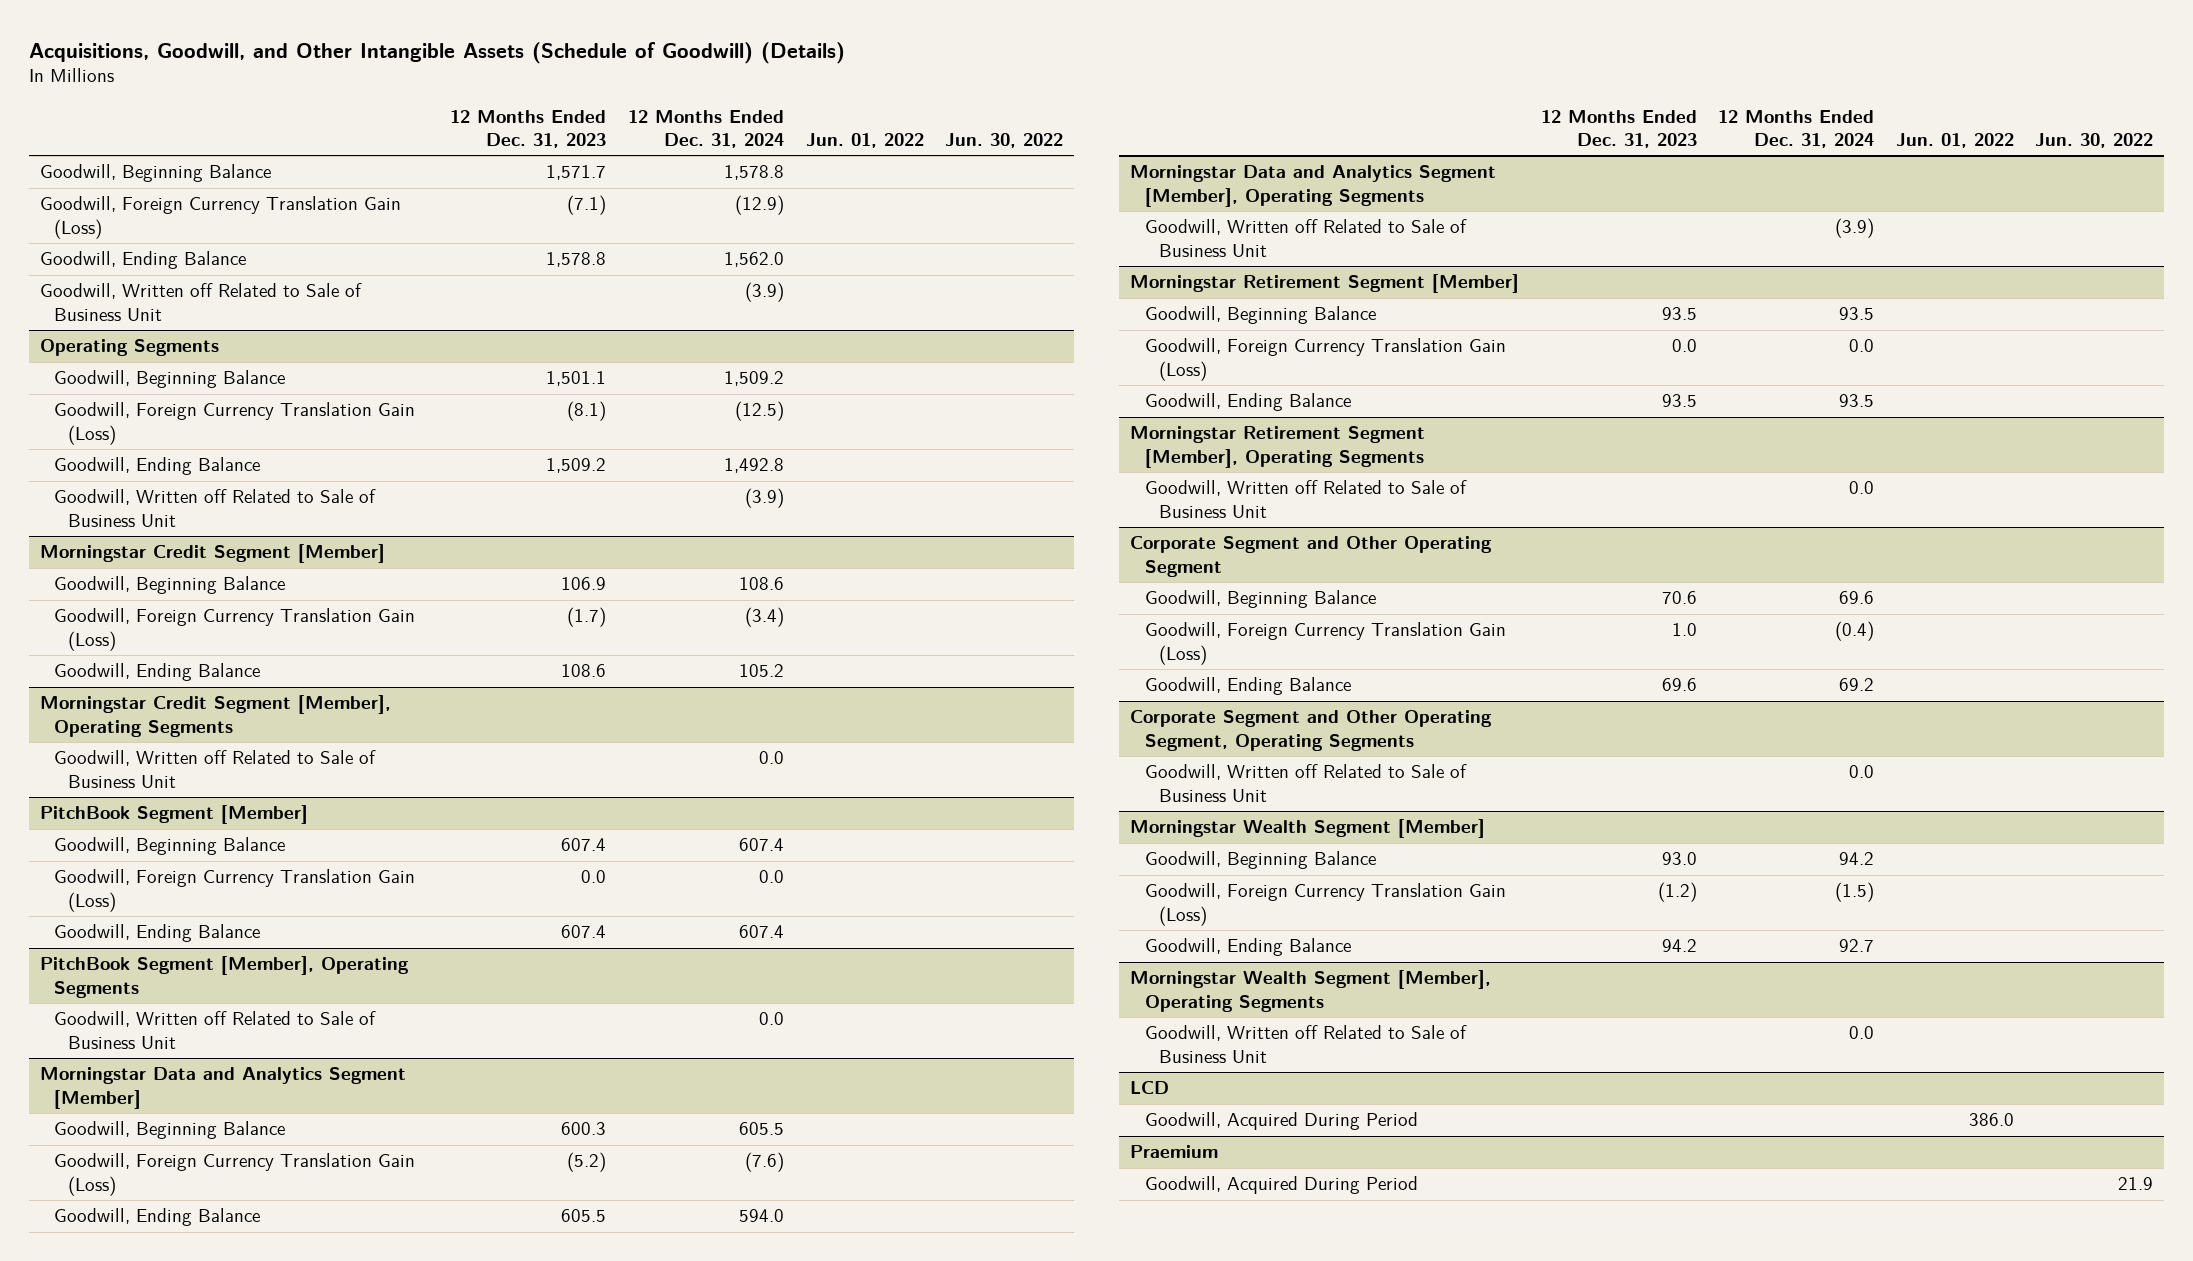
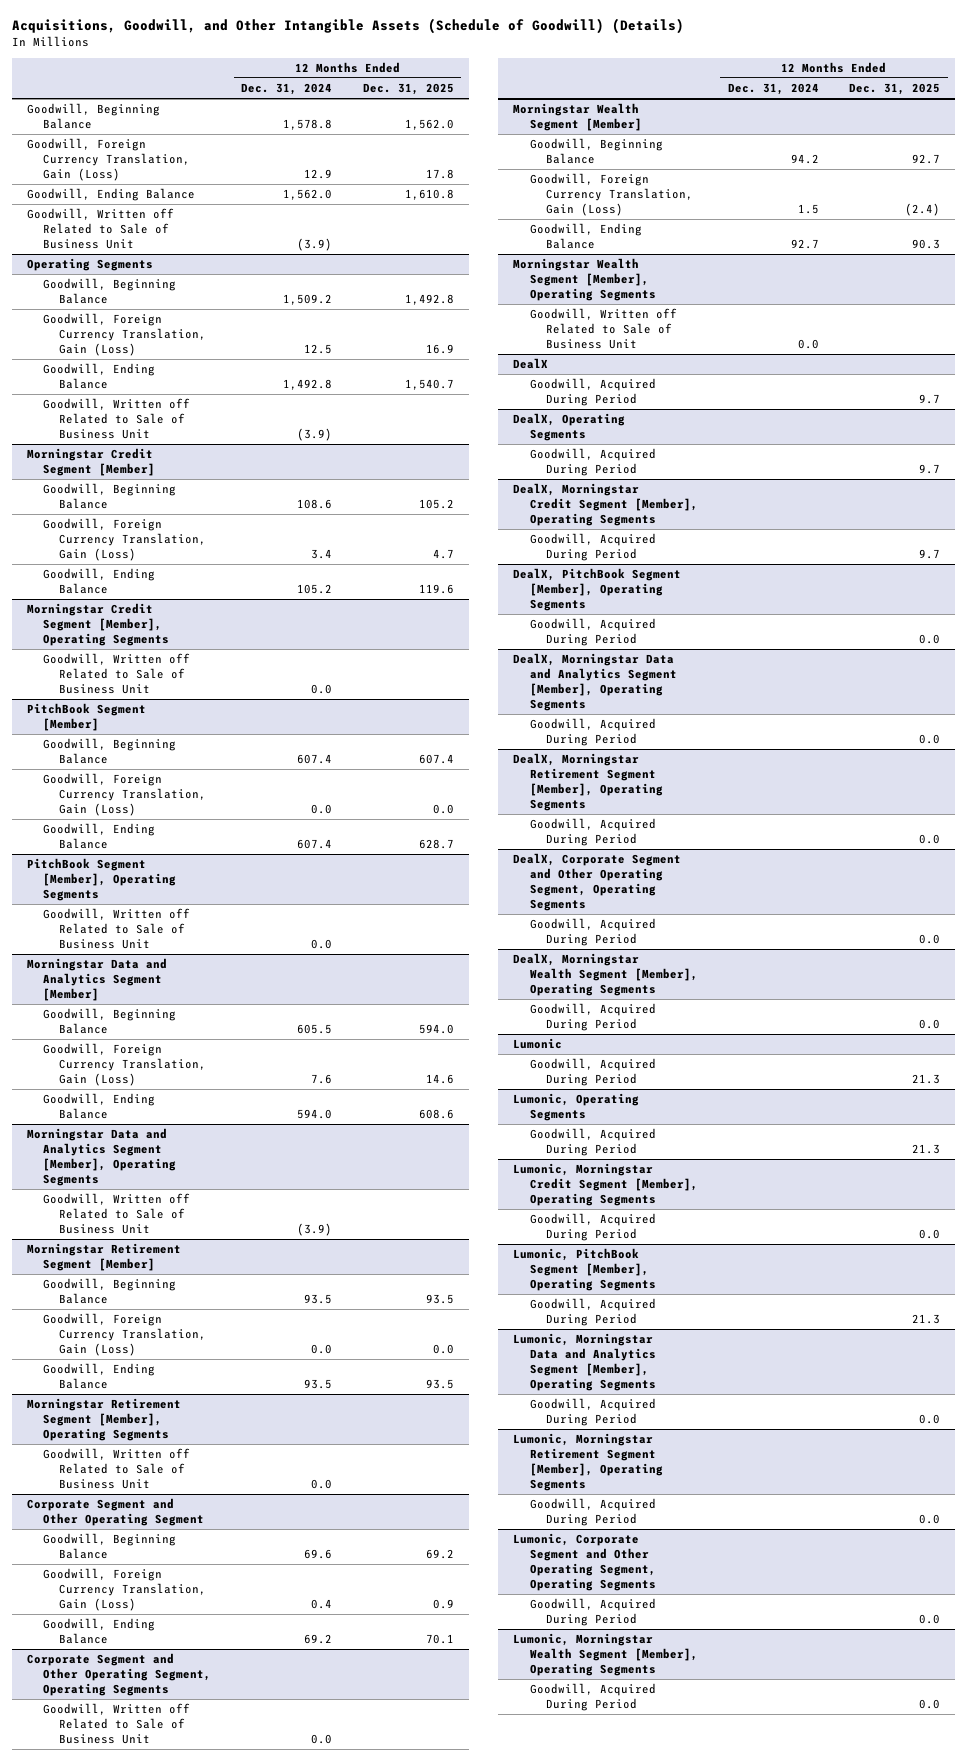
- | 12 Months Ended Dec. 31, 2023 | 12 Months Ended Dec. 31, 2024 | Jun. 01, 2022 | Jun. 30, 2022
+ | 12 Months Ended Dec. 31, 2024 | 12 Months Ended Dec. 31, 2025
- Goodwill, Foreign Currency Translation Gain (Loss) | (7.1) | (12.9) | |
+ Goodwill, Foreign Currency Translation, Gain (Loss) | 12.9 | 17.8
@ Operating Segments
- Goodwill, Foreign Currency Translation Gain (Loss) | (8.1) | (12.5) | |
+ Goodwill, Foreign Currency Translation, Gain (Loss) | 12.5 | 16.9
@ Morningstar Credit Segment [Member]
- Goodwill, Foreign Currency Translation Gain (Loss) | (1.7) | (3.4) | |
+ Goodwill, Foreign Currency Translation, Gain (Loss) | 3.4 | 4.7
@ PitchBook Segment [Member]
- Goodwill, Foreign Currency Translation Gain (Loss) | 0.0 | 0.0 | |
+ Goodwill, Foreign Currency Translation, Gain (Loss) | 0.0 | 0.0
@ Morningstar Data and Analytics Segment [Member]
- Goodwill, Foreign Currency Translation Gain (Loss) | (5.2) | (7.6) | |
+ Goodwill, Foreign Currency Translation, Gain (Loss) | 7.6 | 14.6
@ Morningstar Retirement Segment [Member]
- Goodwill, Foreign Currency Translation Gain (Loss) | 0.0 | 0.0 | |
+ Goodwill, Foreign Currency Translation, Gain (Loss) | 0.0 | 0.0
@ Corporate Segment and Other Operating Segment
- Goodwill, Foreign Currency Translation Gain (Loss) | 1.0 | (0.4) | |
+ Goodwill, Foreign Currency Translation, Gain (Loss) | 0.4 | 0.9
@ Morningstar Wealth Segment [Member]
- Goodwill, Foreign Currency Translation Gain (Loss) | (1.2) | (1.5) | |
+ Goodwill, Foreign Currency Translation, Gain (Loss) | 1.5 | (2.4)
- LCD
+ DealX
- Praemium
+ DealX, Operating Segments
+ DealX, Morningstar Credit Segment [Member], Operating Segments
+ Goodwill, Acquired During Period | | 9.7
+ DealX, PitchBook Segment [Member], Operating Segments
+ Goodwill, Acquired During Period | | 0.0
+ DealX, Morningstar Data and Analytics Segment [Member], Operating Segments
+ Goodwill, Acquired During Period | | 0.0
+ DealX, Morningstar Retirement Segment [Member], Operating Segments
+ Goodwill, Acquired During Period | | 0.0
+ DealX, Corporate Segment and Other Operating Segment, Operating Segments
+ Goodwill, Acquired During Period | | 0.0
+ DealX, Morningstar Wealth Segment [Member], Operating Segments
+ Goodwill, Acquired During Period | | 0.0
+ Lumonic
+ Goodwill, Acquired During Period | | 21.3
+ Lumonic, Operating Segments
+ Goodwill, Acquired During Period | | 21.3
+ Lumonic, Morningstar Credit Segment [Member], Operating Segments
+ Goodwill, Acquired During Period | | 0.0
+ Lumonic, PitchBook Segment [Member], Operating Segments
+ Goodwill, Acquired During Period | | 21.3
+ Lumonic, Morningstar Data and Analytics Segment [Member], Operating Segments
+ Goodwill, Acquired During Period | | 0.0
+ Lumonic, Morningstar Retirement Segment [Member], Operating Segments
+ Goodwill, Acquired During Period | | 0.0
+ Lumonic, Corporate Segment and Other Operating Segment, Operating Segments
+ Goodwill, Acquired During Period | | 0.0
+ Lumonic, Morningstar Wealth Segment [Member], Operating Segments
+ Goodwill, Acquired During Period | | 0.0

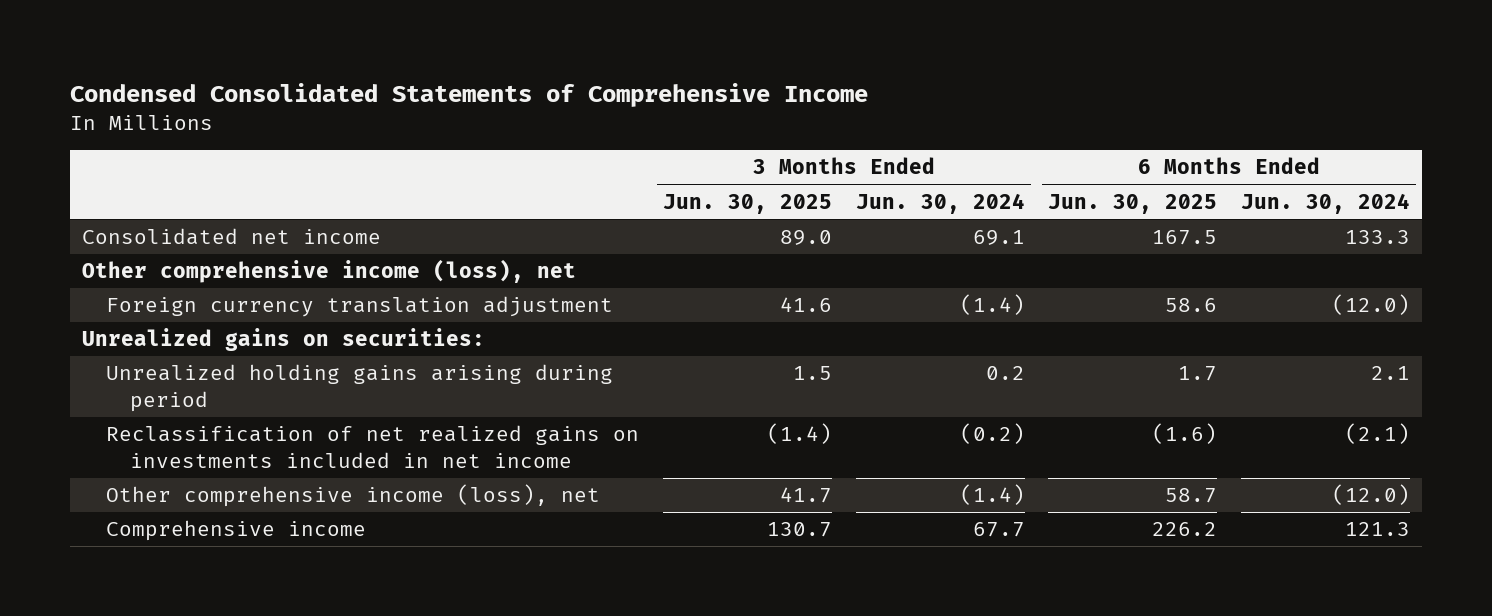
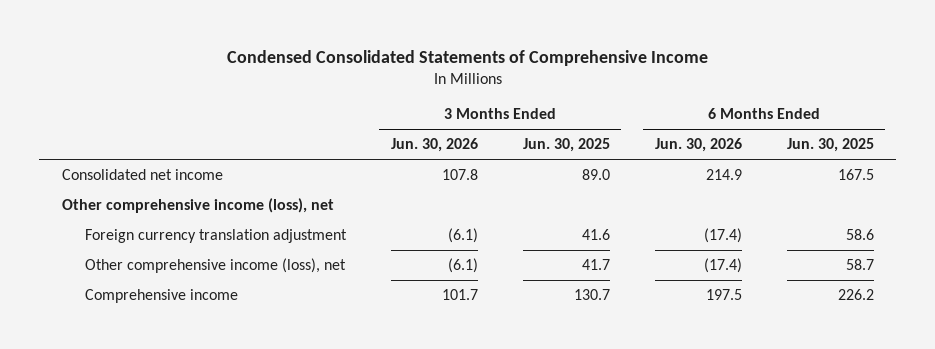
- | 3 Months Ended Jun. 30, 2025 | 3 Months Ended Jun. 30, 2024 | 6 Months Ended Jun. 30, 2025 | 6 Months Ended Jun. 30, 2024
+ | 3 Months Ended Jun. 30, 2026 | 3 Months Ended Jun. 30, 2025 | 6 Months Ended Jun. 30, 2026 | 6 Months Ended Jun. 30, 2025
- Unrealized gains on securities:
- Unrealized holding gains arising during period | 1.5 | 0.2 | 1.7 | 2.1
- Reclassification of net realized gains on investments included in net income | (1.4) | (0.2) | (1.6) | (2.1)

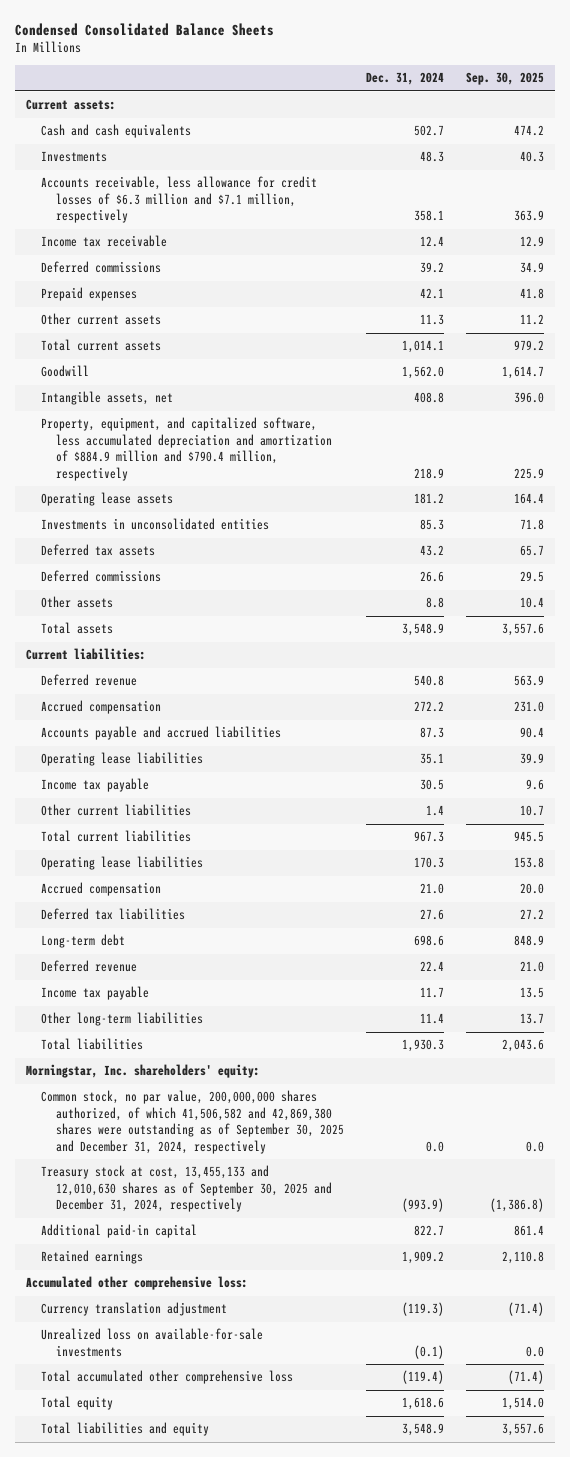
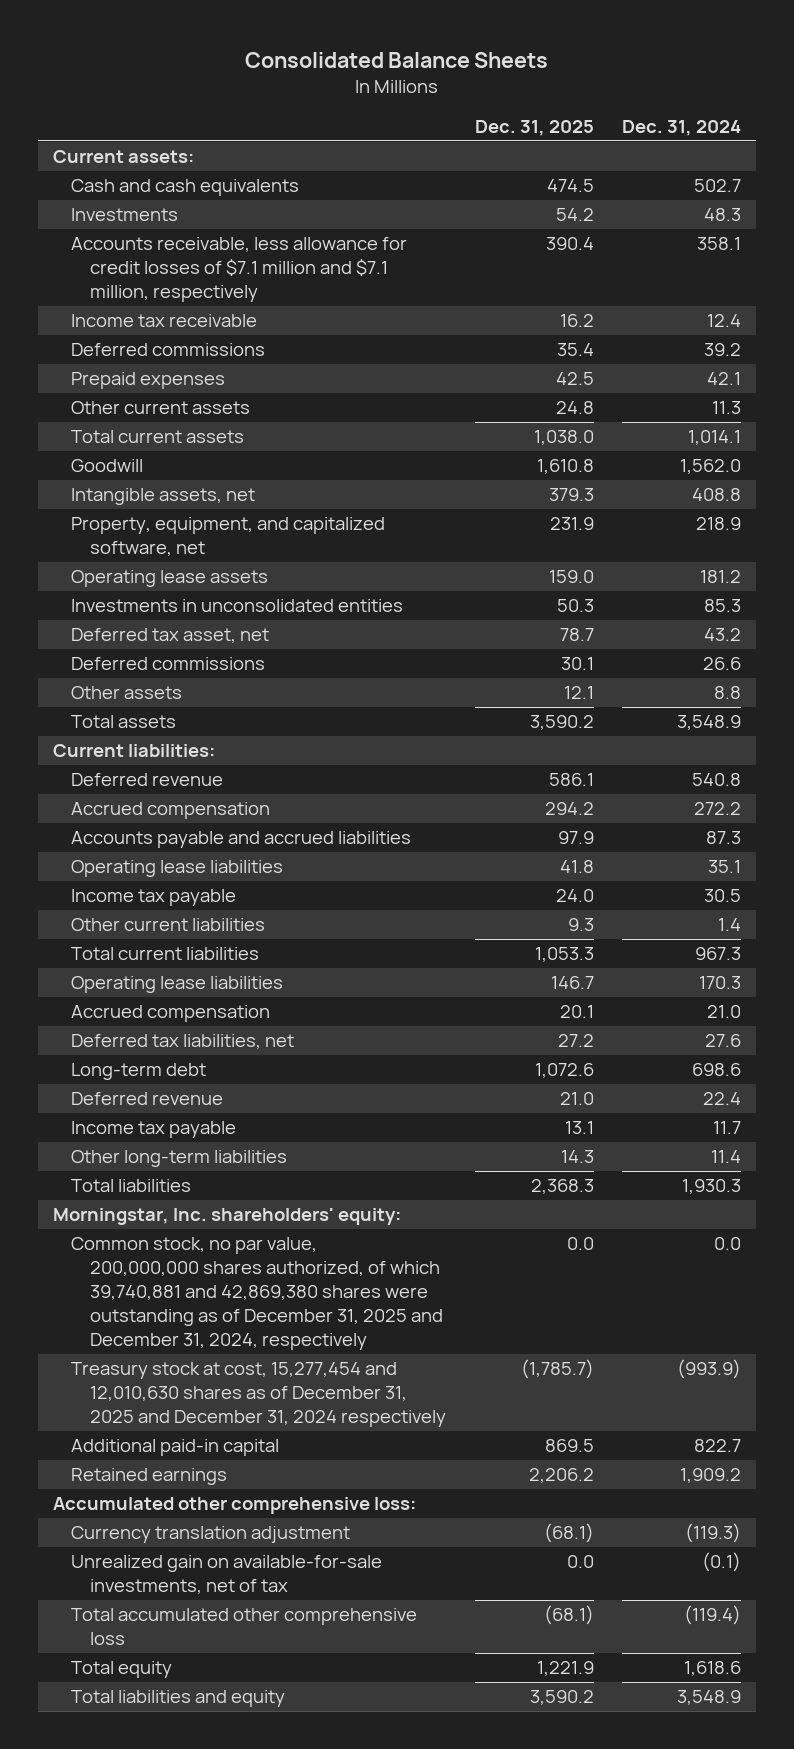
- Condensed Consolidated Balance Sheets
+ Consolidated Balance Sheets
- | Dec. 31, 2024 | Sep. 30, 2025
+ | Dec. 31, 2025 | Dec. 31, 2024
- Accounts receivable, less allowance for credit losses of $6.3 million and $7.1 million, respectively | 358.1 | 363.9
+ Accounts receivable, less allowance for credit losses of $7.1 million and $7.1 million, respectively | 390.4 | 358.1
- Property, equipment, and capitalized software, less accumulated depreciation and amortization of $884.9 million and $790.4 million, respectively | 218.9 | 225.9
+ Property, equipment, and capitalized software, net | 231.9 | 218.9
- Deferred tax assets | 43.2 | 65.7
+ Deferred tax asset, net | 78.7 | 43.2
- Deferred tax liabilities | 27.6 | 27.2
+ Deferred tax liabilities, net | 27.2 | 27.6
- Common stock, no par value, 200,000,000 shares authorized, of which 41,506,582 and 42,869,380 shares were outstanding as of September 30, 2025 and December 31, 2024, respectively | 0.0 | 0.0
- Treasury stock at cost, 13,455,133 and 12,010,630 shares as of September 30, 2025 and December 31, 2024, respectively | (993.9) | (1,386.8)
+ Common stock, no par value, 200,000,000 shares authorized, of which 39,740,881 and 42,869,380 shares were outstanding as of December 31, 2025 and December 31, 2024, respectively | 0.0 | 0.0
+ Treasury stock at cost, 15,277,454 and 12,010,630 shares as of December 31, 2025 and December 31, 2024 respectively | (1,785.7) | (993.9)
- Unrealized loss on available-for-sale investments | (0.1) | 0.0
+ Unrealized gain on available-for-sale investments, net of tax | 0.0 | (0.1)

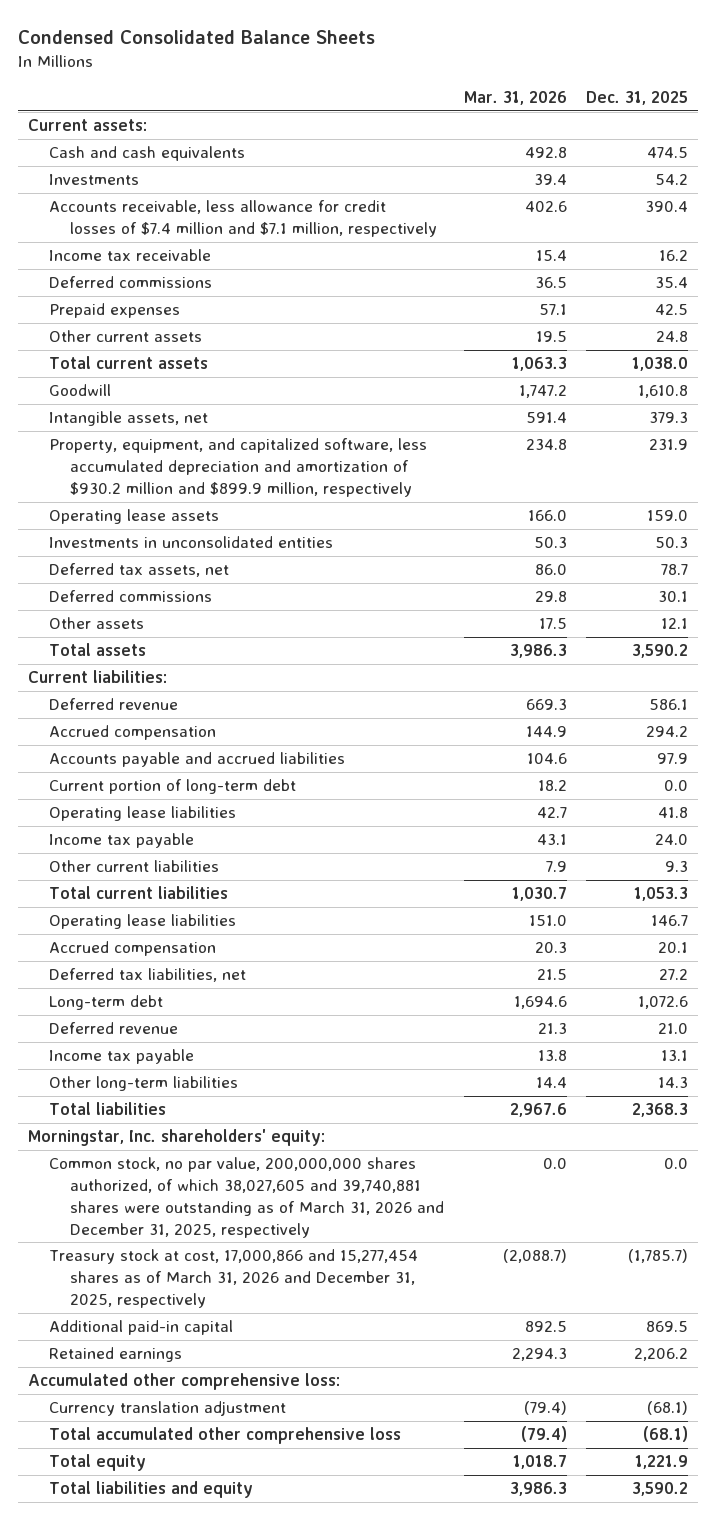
- Consolidated Balance Sheets
+ Condensed Consolidated Balance Sheets
- | Dec. 31, 2025 | Dec. 31, 2024
+ | Mar. 31, 2026 | Dec. 31, 2025
- Accounts receivable, less allowance for credit losses of $7.1 million and $7.1 million, respectively | 390.4 | 358.1
+ Accounts receivable, less allowance for credit losses of $7.4 million and $7.1 million, respectively | 402.6 | 390.4
- Property, equipment, and capitalized software, net | 231.9 | 218.9
+ Property, equipment, and capitalized software, less accumulated depreciation and amortization of $930.2 million and $899.9 million, respectively | 234.8 | 231.9
- Deferred tax asset, net | 78.7 | 43.2
+ Deferred tax assets, net | 86.0 | 78.7
+ Current portion of long-term debt | 18.2 | 0.0
- Common stock, no par value, 200,000,000 shares authorized, of which 39,740,881 and 42,869,380 shares were outstanding as of December 31, 2025 and December 31, 2024, respectively | 0.0 | 0.0
- Treasury stock at cost, 15,277,454 and 12,010,630 shares as of December 31, 2025 and December 31, 2024 respectively | (1,785.7) | (993.9)
+ Common stock, no par value, 200,000,000 shares authorized, of which 38,027,605 and 39,740,881 shares were outstanding as of March 31, 2026 and December 31, 2025, respectively | 0.0 | 0.0
+ Treasury stock at cost, 17,000,866 and 15,277,454 shares as of March 31, 2026 and December 31, 2025, respectively | (2,088.7) | (1,785.7)
- Unrealized gain on available-for-sale investments, net of tax | 0.0 | (0.1)

